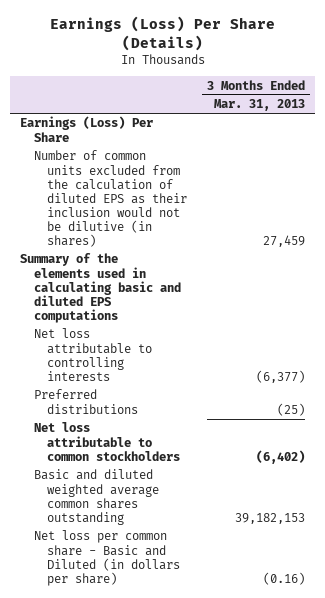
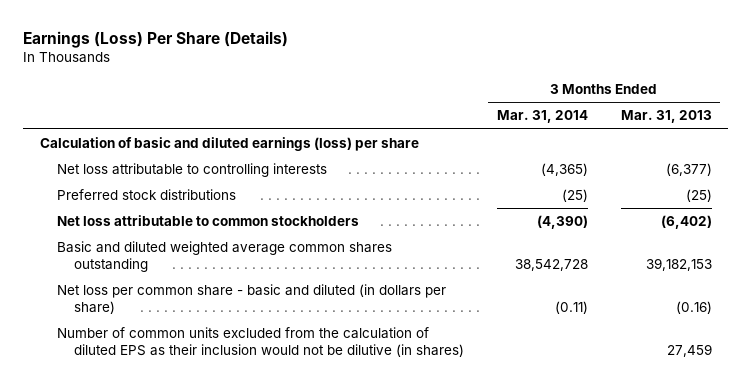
- | 3 Months Ended Mar. 31, 2013
+ | 3 Months Ended Mar. 31, 2014 | 3 Months Ended Mar. 31, 2013
- Earnings (Loss) Per Share
- Summary of the elements used in calculating basic and diluted EPS computations
+ Calculation of basic and diluted earnings (loss) per share
- Preferred distributions | (25)
+ Preferred stock distributions | (25) | (25)
- Net loss per common share - Basic and Diluted (in dollars per share) | (0.16)
+ Net loss per common share - basic and diluted (in dollars per share) | (0.11) | (0.16)
moved down: Number of common units excluded from the calculation of diluted EPS as their inclusion would not be dilutive (in shares) | | 27,459

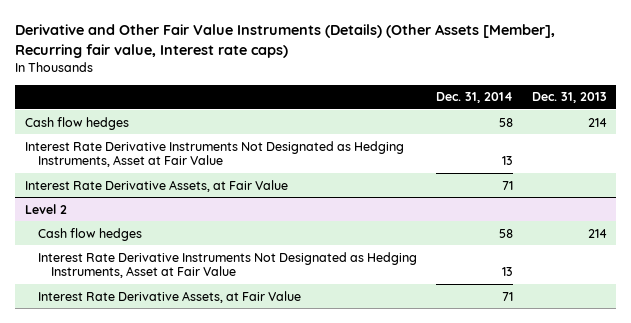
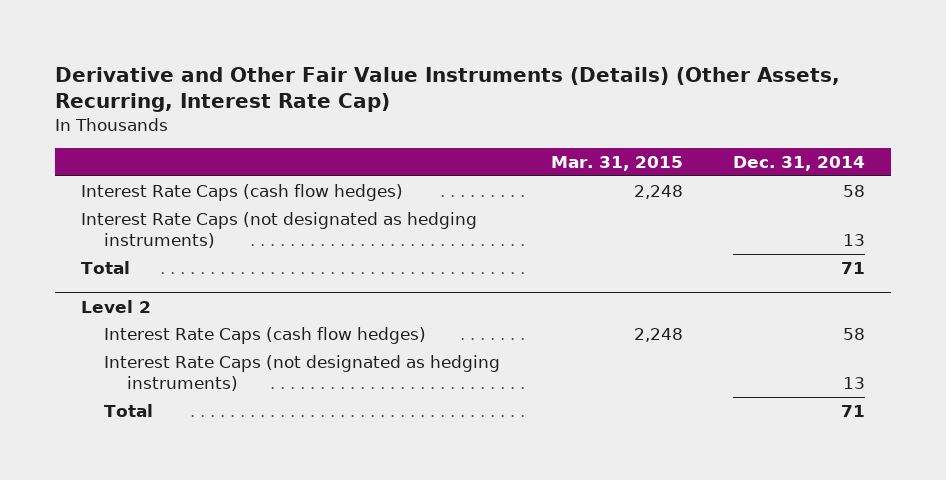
- Derivative and Other Fair Value Instruments (Details) (Other Assets [Member], Recurring fair value, Interest rate caps)
+ Derivative and Other Fair Value Instruments (Details) (Other Assets, Recurring, Interest Rate Cap)
- | Dec. 31, 2014 | Dec. 31, 2013
+ | Mar. 31, 2015 | Dec. 31, 2014
- Cash flow hedges | 58 | 214
- Interest Rate Derivative Instruments Not Designated as Hedging Instruments, Asset at Fair Value | 13 |
- Interest Rate Derivative Assets, at Fair Value | 71 |
+ Interest Rate Caps (cash flow hedges) | 2,248 | 58
+ Interest Rate Caps (not designated as hedging instruments) | | 13
+ Total | | 71
@ Level 2
- Cash flow hedges | 58 | 214
- Interest Rate Derivative Instruments Not Designated as Hedging Instruments, Asset at Fair Value | 13 |
- Interest Rate Derivative Assets, at Fair Value | 71 |
+ Interest Rate Caps (cash flow hedges) | 2,248 | 58
+ Interest Rate Caps (not designated as hedging instruments) | | 13
+ Total | | 71

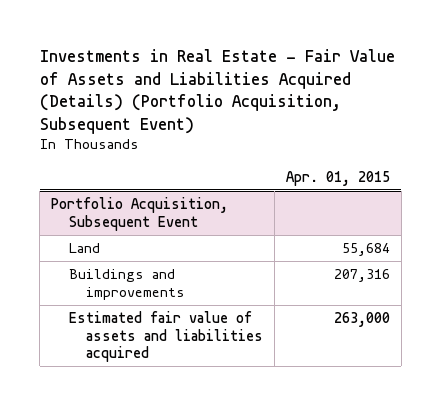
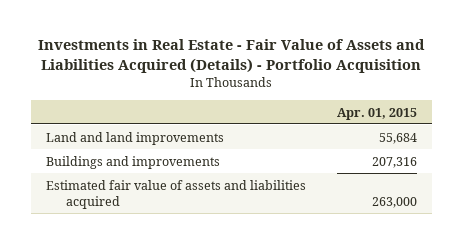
- Investments in Real Estate - Fair Value of Assets and Liabilities Acquired (Details) (Portfolio Acquisition, Subsequent Event)
+ Investments in Real Estate - Fair Value of Assets and Liabilities Acquired (Details) - Portfolio Acquisition
- Portfolio Acquisition, Subsequent Event
- Land | 55,684
+ Land and land improvements | 55,684

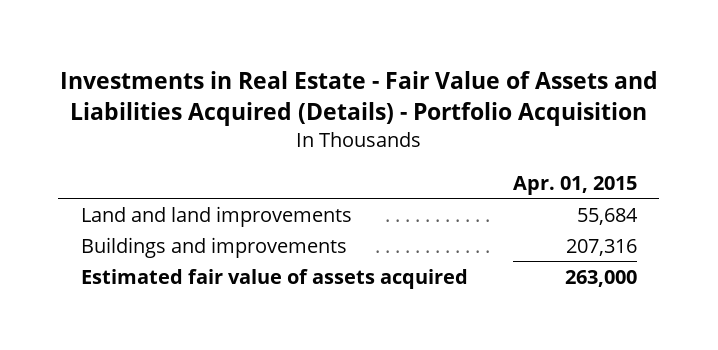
- Estimated fair value of assets and liabilities acquired | 263,000
+ Estimated fair value of assets acquired | 263,000

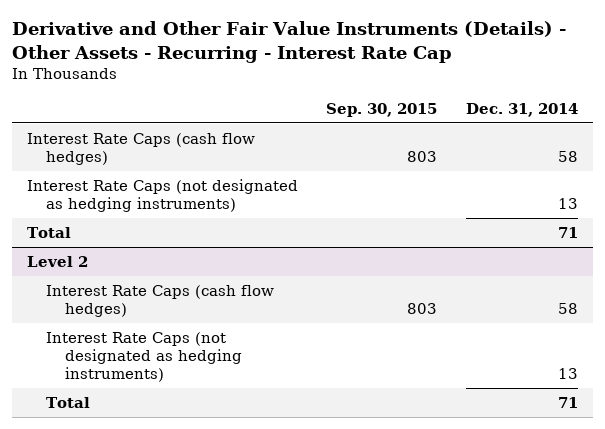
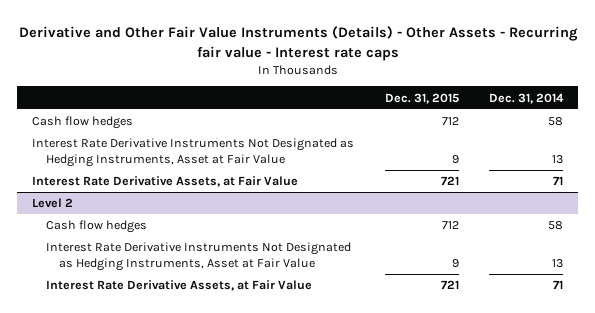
- Derivative and Other Fair Value Instruments (Details) - Other Assets - Recurring - Interest Rate Cap
+ Derivative and Other Fair Value Instruments (Details) - Other Assets - Recurring fair value - Interest rate caps
- | Sep. 30, 2015 | Dec. 31, 2014
+ | Dec. 31, 2015 | Dec. 31, 2014
- Interest Rate Caps (cash flow hedges) | 803 | 58
- Interest Rate Caps (not designated as hedging instruments) | | 13
- Total | | 71
+ Cash flow hedges | 712 | 58
+ Interest Rate Derivative Instruments Not Designated as Hedging Instruments, Asset at Fair Value | 9 | 13
+ Interest Rate Derivative Assets, at Fair Value | 721 | 71
@ Level 2
- Interest Rate Caps (cash flow hedges) | 803 | 58
- Interest Rate Caps (not designated as hedging instruments) | | 13
- Total | | 71
+ Cash flow hedges | 712 | 58
+ Interest Rate Derivative Instruments Not Designated as Hedging Instruments, Asset at Fair Value | 9 | 13
+ Interest Rate Derivative Assets, at Fair Value | 721 | 71

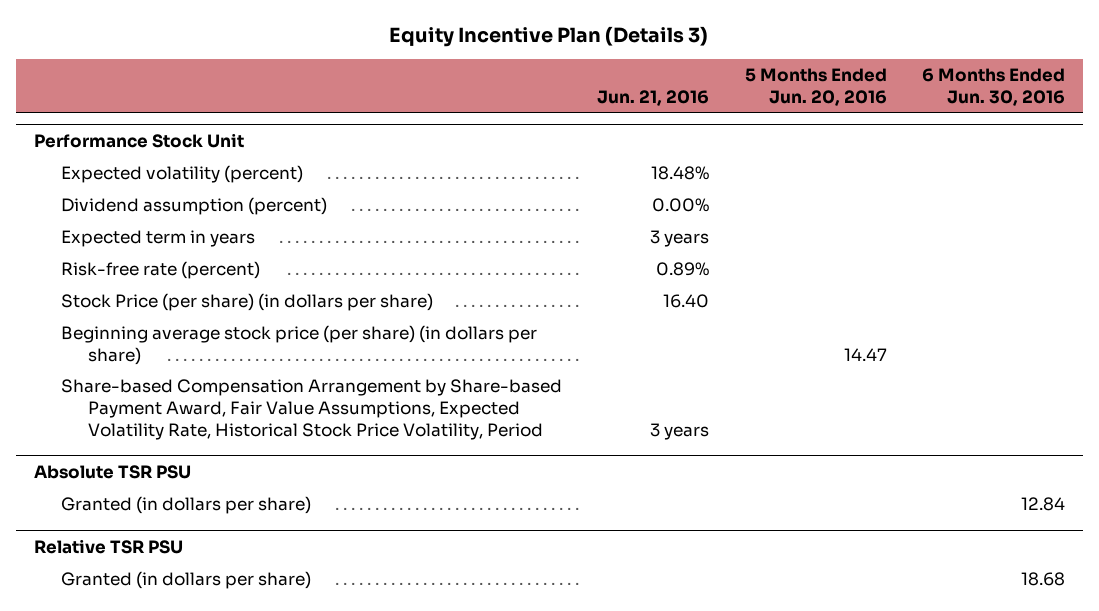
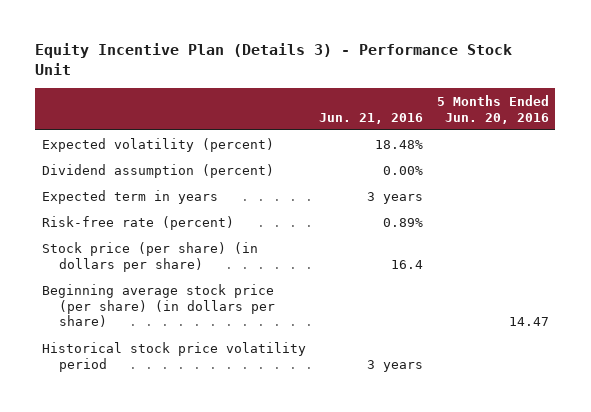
- Equity Incentive Plan (Details 3)
+ Equity Incentive Plan (Details 3) - Performance Stock Unit
- | Jun. 21, 2016 | 5 Months Ended Jun. 20, 2016 | 6 Months Ended Jun. 30, 2016
+ | Jun. 21, 2016 | 5 Months Ended Jun. 20, 2016
- Performance Stock Unit
- Stock Price (per share) (in dollars per share) | 16.40 | |
+ Stock price (per share) (in dollars per share) | 16.4 |
- Share-based Compensation Arrangement by Share-based Payment Award, Fair Value Assumptions, Expected Volatility Rate, Historical Stock Price Volatility, Period | 3 years | |
- Absolute TSR PSU
- Granted (in dollars per share) | | | 12.84
- Relative TSR PSU
- Granted (in dollars per share) | | | 18.68
+ Historical stock price volatility period | 3 years |

